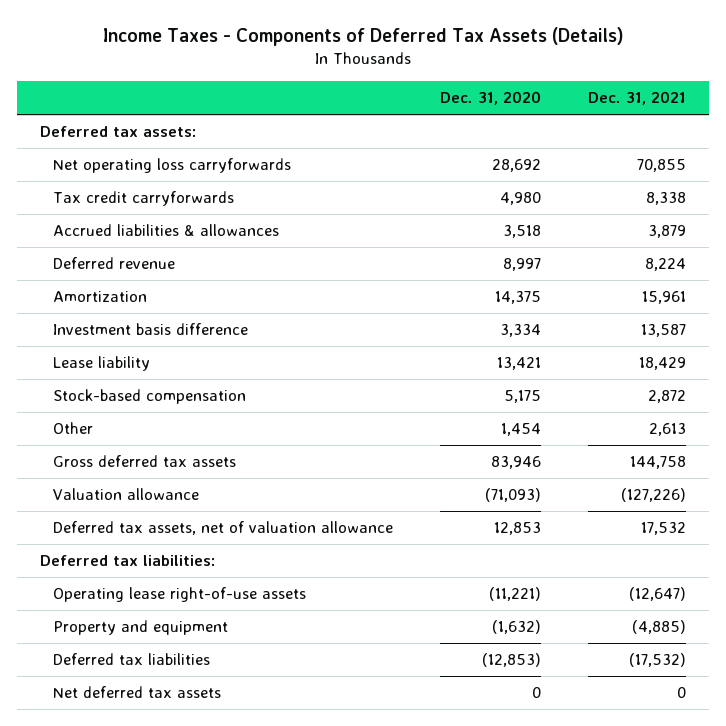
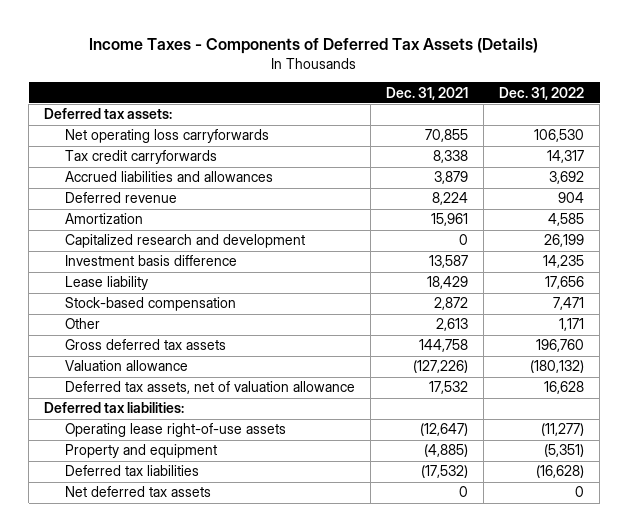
- | Dec. 31, 2020 | Dec. 31, 2021
+ | Dec. 31, 2021 | Dec. 31, 2022
- Accrued liabilities & allowances | 3,518 | 3,879
+ Accrued liabilities and allowances | 3,879 | 3,692
+ Capitalized research and development | 0 | 26,199

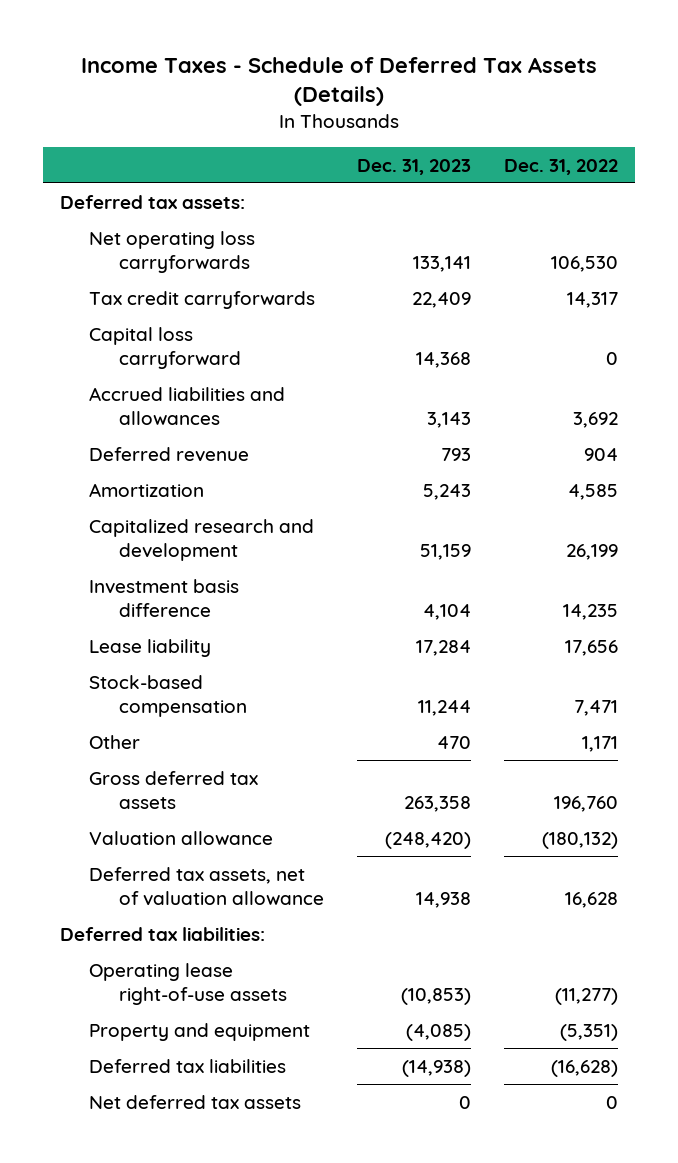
- Income Taxes - Components of Deferred Tax Assets (Details)
+ Income Taxes - Schedule of Deferred Tax Assets (Details)
- | Dec. 31, 2021 | Dec. 31, 2022
+ | Dec. 31, 2023 | Dec. 31, 2022
+ Capital loss carryforward | 14,368 | 0

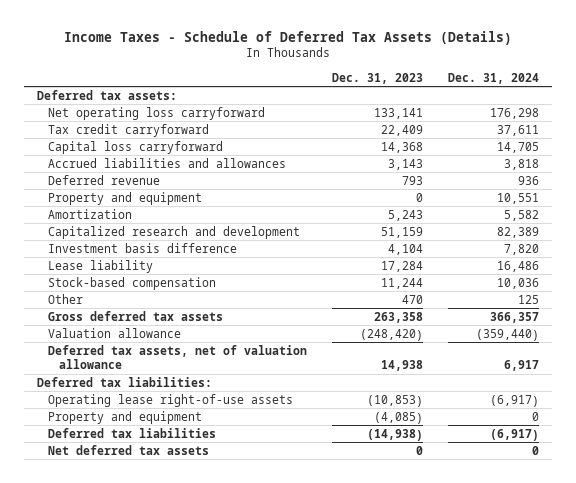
- | Dec. 31, 2023 | Dec. 31, 2022
+ | Dec. 31, 2023 | Dec. 31, 2024
- Net operating loss carryforwards | 133,141 | 106,530
- Tax credit carryforwards | 22,409 | 14,317
+ Net operating loss carryforward | 133,141 | 176,298
+ Tax credit carryforward | 22,409 | 37,611
+ Property and equipment | 0 | 10,551

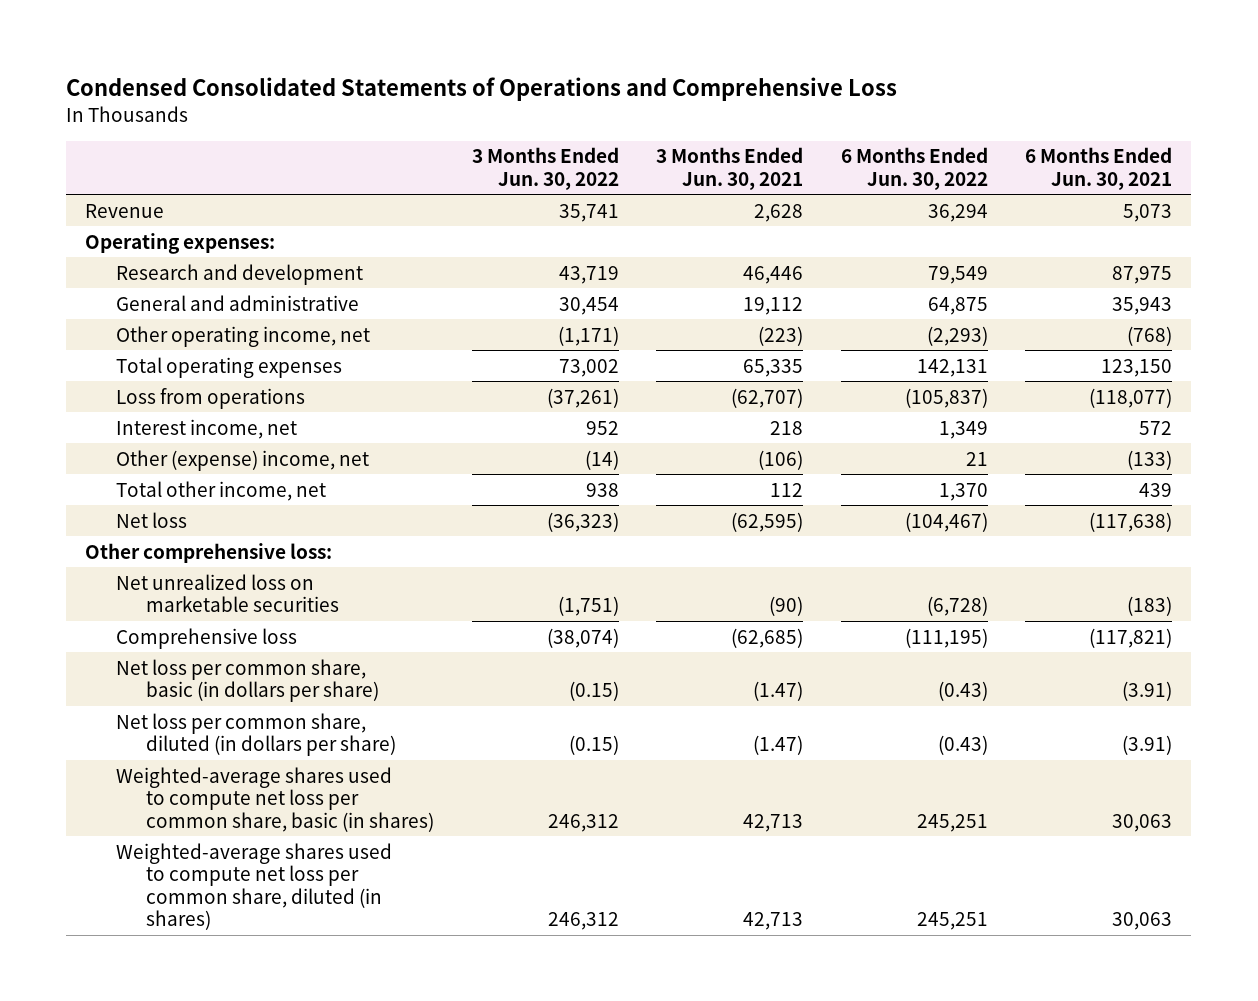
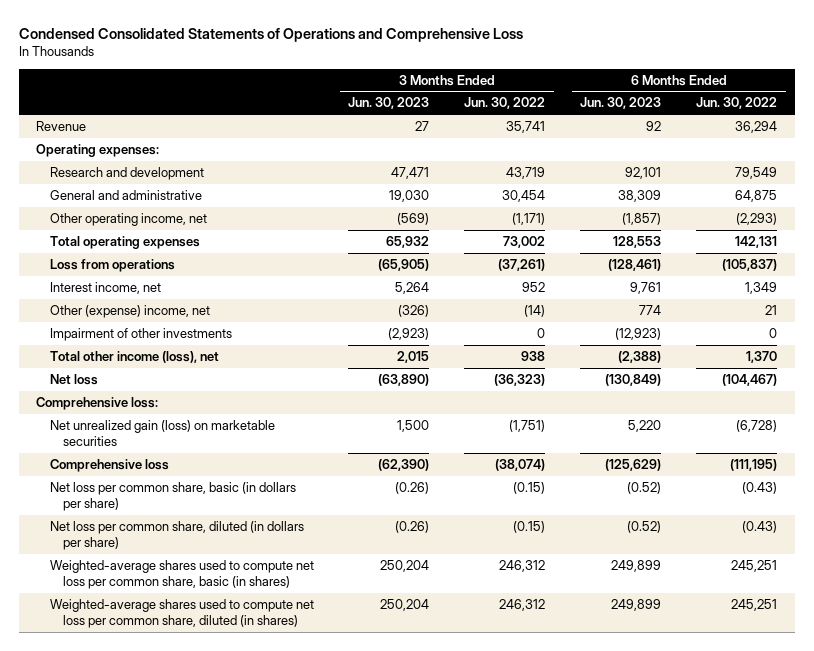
- | 3 Months Ended Jun. 30, 2022 | 3 Months Ended Jun. 30, 2021 | 6 Months Ended Jun. 30, 2022 | 6 Months Ended Jun. 30, 2021
+ | 3 Months Ended Jun. 30, 2023 | 3 Months Ended Jun. 30, 2022 | 6 Months Ended Jun. 30, 2023 | 6 Months Ended Jun. 30, 2022
- Total other income, net | 938 | 112 | 1,370 | 439
+ Impairment of other investments | (2,923) | 0 | (12,923) | 0
+ Total other income (loss), net | 2,015 | 938 | (2,388) | 1,370
- Other comprehensive loss:
- Net unrealized loss on marketable securities | (1,751) | (90) | (6,728) | (183)
+ Comprehensive loss:
+ Net unrealized gain (loss) on marketable securities | 1,500 | (1,751) | 5,220 | (6,728)

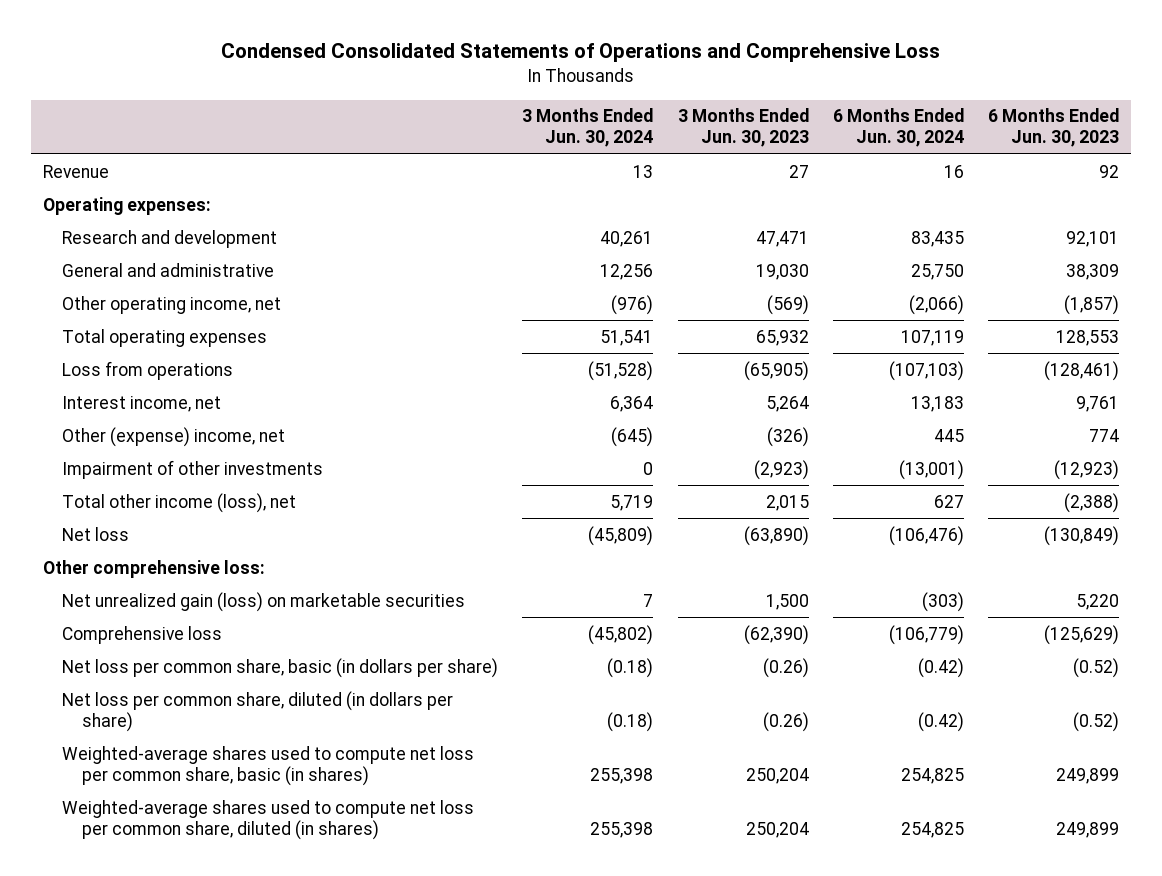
- | 3 Months Ended Jun. 30, 2023 | 3 Months Ended Jun. 30, 2022 | 6 Months Ended Jun. 30, 2023 | 6 Months Ended Jun. 30, 2022
+ | 3 Months Ended Jun. 30, 2024 | 3 Months Ended Jun. 30, 2023 | 6 Months Ended Jun. 30, 2024 | 6 Months Ended Jun. 30, 2023
- Comprehensive loss:
+ Other comprehensive loss:

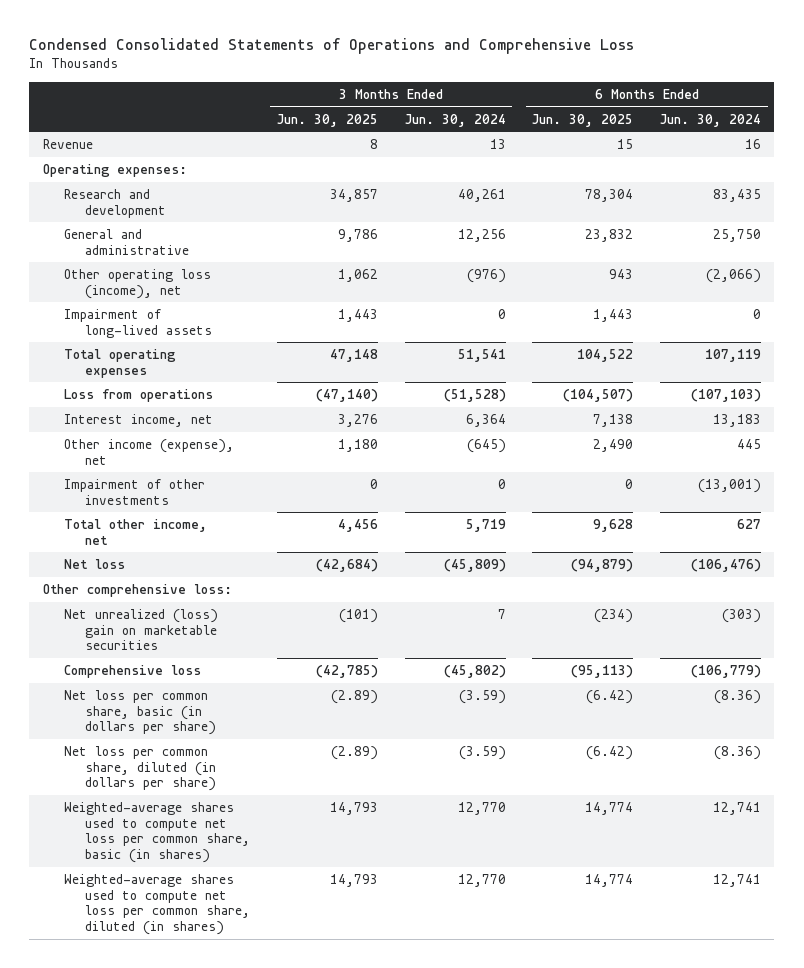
- | 3 Months Ended Jun. 30, 2024 | 3 Months Ended Jun. 30, 2023 | 6 Months Ended Jun. 30, 2024 | 6 Months Ended Jun. 30, 2023
+ | 3 Months Ended Jun. 30, 2025 | 3 Months Ended Jun. 30, 2024 | 6 Months Ended Jun. 30, 2025 | 6 Months Ended Jun. 30, 2024
- Other operating income, net | (976) | (569) | (2,066) | (1,857)
+ Other operating loss (income), net | 1,062 | (976) | 943 | (2,066)
+ Impairment of long-lived assets | 1,443 | 0 | 1,443 | 0
- Other (expense) income, net | (645) | (326) | 445 | 774
+ Other income (expense), net | 1,180 | (645) | 2,490 | 445
- Total other income (loss), net | 5,719 | 2,015 | 627 | (2,388)
+ Total other income, net | 4,456 | 5,719 | 9,628 | 627
- Net unrealized gain (loss) on marketable securities | 7 | 1,500 | (303) | 5,220
+ Net unrealized (loss) gain on marketable securities | (101) | 7 | (234) | (303)
- Net loss per common share, basic (in dollars per share) | (0.18) | (0.26) | (0.42) | (0.52)
- Net loss per common share, diluted (in dollars per share) | (0.18) | (0.26) | (0.42) | (0.52)
- Weighted-average shares used to compute net loss per common share, basic (in shares) | 255,398 | 250,204 | 254,825 | 249,899
- Weighted-average shares used to compute net loss per common share, diluted (in shares) | 255,398 | 250,204 | 254,825 | 249,899
+ Net loss per common share, basic (in dollars per share) | (2.89) | (3.59) | (6.42) | (8.36)
+ Net loss per common share, diluted (in dollars per share) | (2.89) | (3.59) | (6.42) | (8.36)
+ Weighted-average shares used to compute net loss per common share, basic (in shares) | 14,793 | 12,770 | 14,774 | 12,741
+ Weighted-average shares used to compute net loss per common share, diluted (in shares) | 14,793 | 12,770 | 14,774 | 12,741

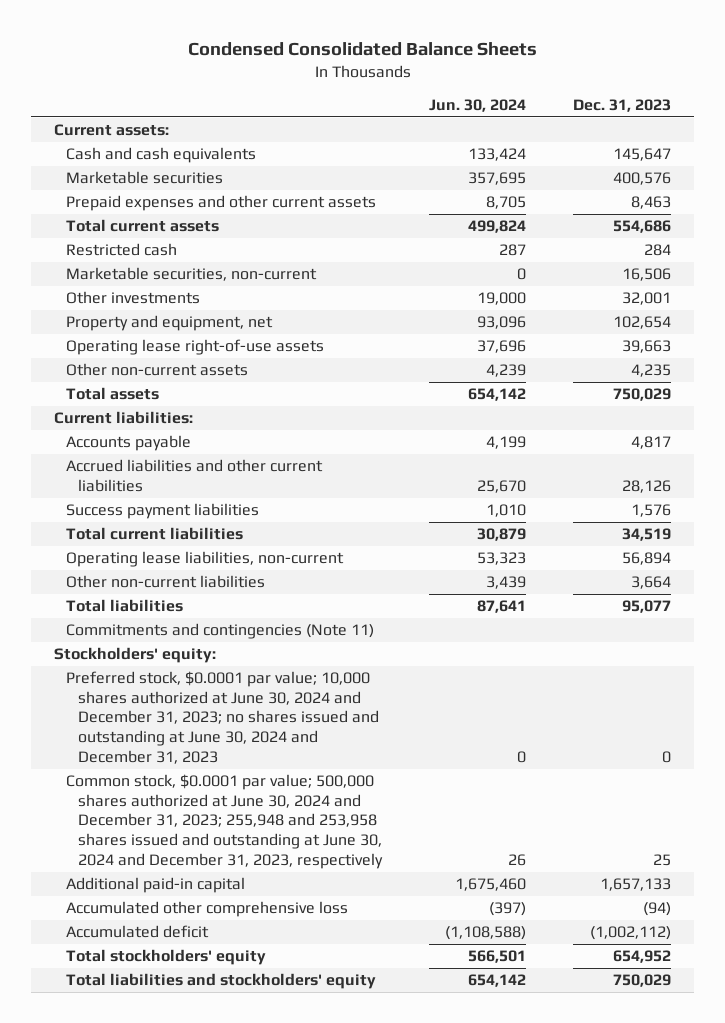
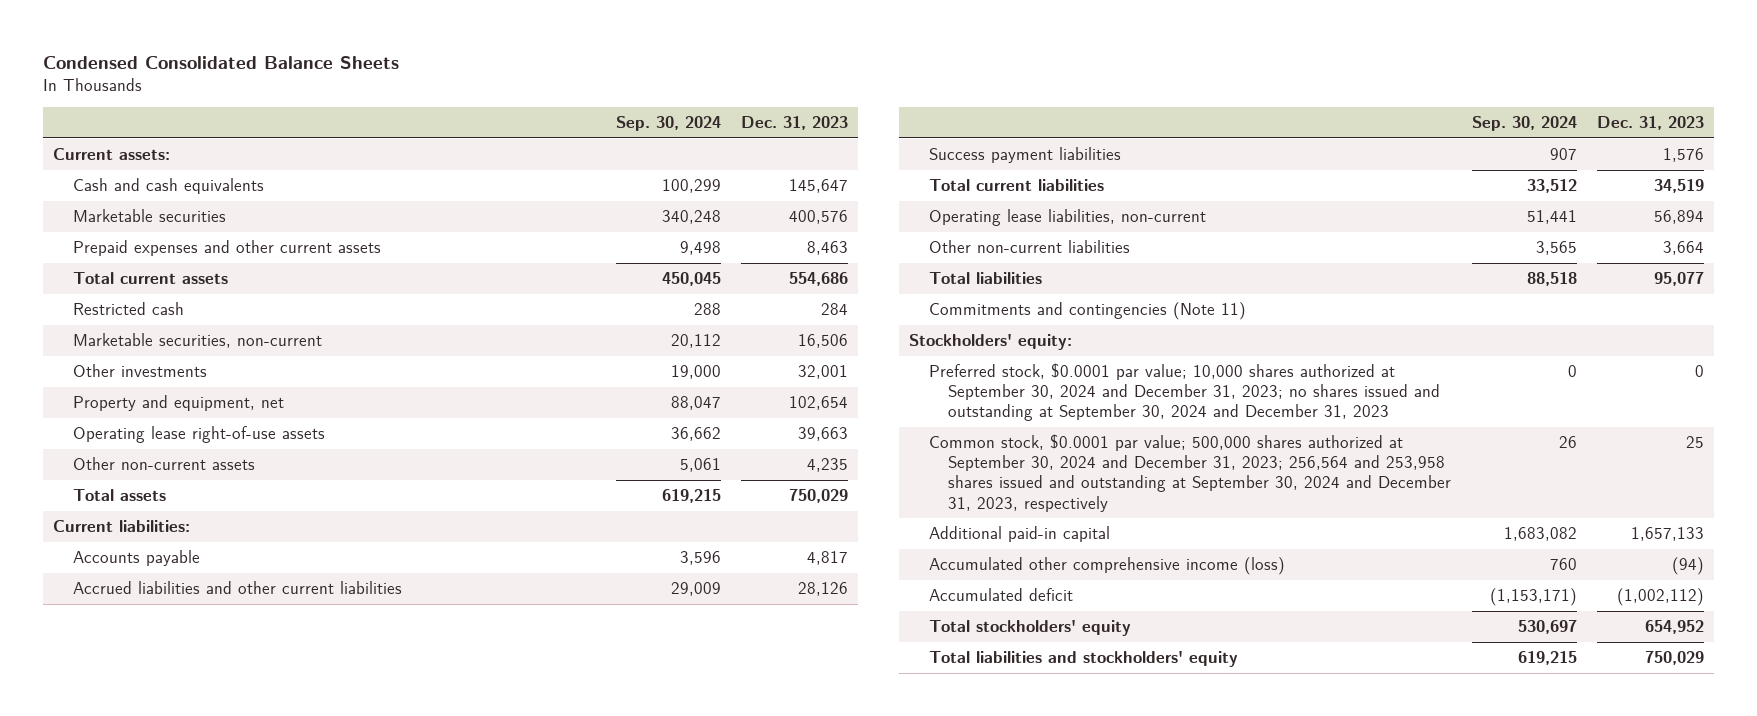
- | Jun. 30, 2024 | Dec. 31, 2023
+ | Sep. 30, 2024 | Dec. 31, 2023
- Preferred stock, $0.0001 par value; 10,000 shares authorized at June 30, 2024 and December 31, 2023; no shares issued and outstanding at June 30, 2024 and December 31, 2023 | 0 | 0
- Common stock, $0.0001 par value; 500,000 shares authorized at June 30, 2024 and December 31, 2023; 255,948 and 253,958 shares issued and outstanding at June 30, 2024 and December 31, 2023, respectively | 26 | 25
+ Preferred stock, $0.0001 par value; 10,000 shares authorized at September 30, 2024 and December 31, 2023; no shares issued and outstanding at September 30, 2024 and December 31, 2023 | 0 | 0
+ Common stock, $0.0001 par value; 500,000 shares authorized at September 30, 2024 and December 31, 2023; 256,564 and 253,958 shares issued and outstanding at September 30, 2024 and December 31, 2023, respectively | 26 | 25
- Accumulated other comprehensive loss | (397) | (94)
+ Accumulated other comprehensive income (loss) | 760 | (94)

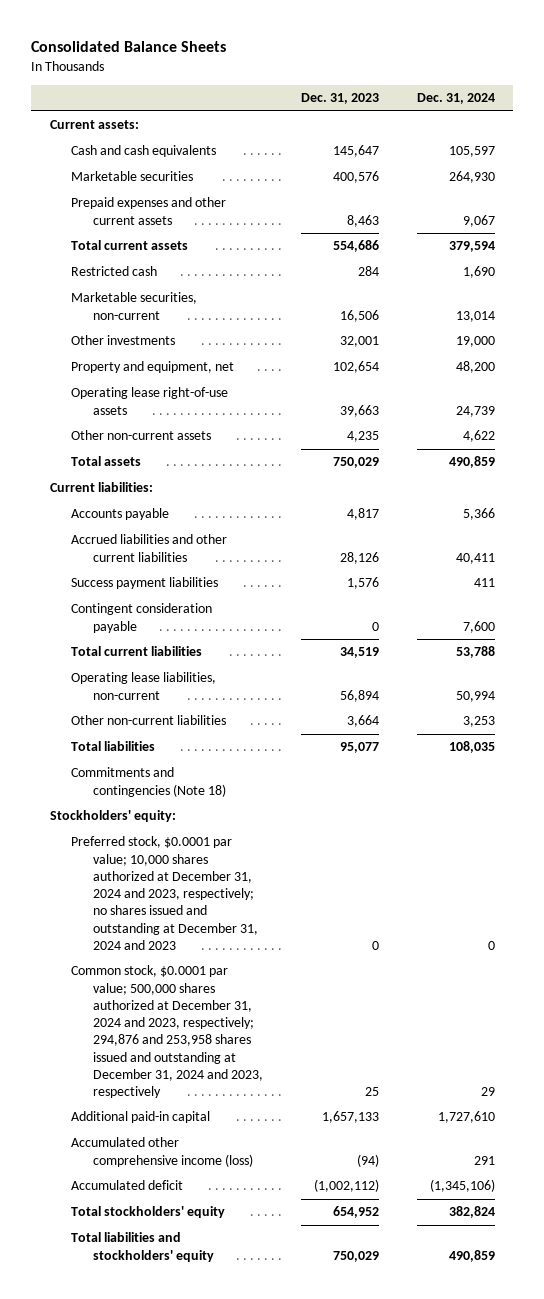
- Condensed Consolidated Balance Sheets
+ Consolidated Balance Sheets
- | Sep. 30, 2024 | Dec. 31, 2023
+ | Dec. 31, 2023 | Dec. 31, 2024
+ Contingent consideration payable | 0 | 7,600
- Commitments and contingencies (Note 11)
+ Commitments and contingencies (Note 18)
- Preferred stock, $0.0001 par value; 10,000 shares authorized at September 30, 2024 and December 31, 2023; no shares issued and outstanding at September 30, 2024 and December 31, 2023 | 0 | 0
- Common stock, $0.0001 par value; 500,000 shares authorized at September 30, 2024 and December 31, 2023; 256,564 and 253,958 shares issued and outstanding at September 30, 2024 and December 31, 2023, respectively | 26 | 25
+ Preferred stock, $0.0001 par value; 10,000 shares authorized at December 31, 2024 and 2023, respectively; no shares issued and outstanding at December 31, 2024 and 2023 | 0 | 0
+ Common stock, $0.0001 par value; 500,000 shares authorized at December 31, 2024 and 2023, respectively; 294,876 and 253,958 shares issued and outstanding at December 31, 2024 and 2023, respectively | 25 | 29

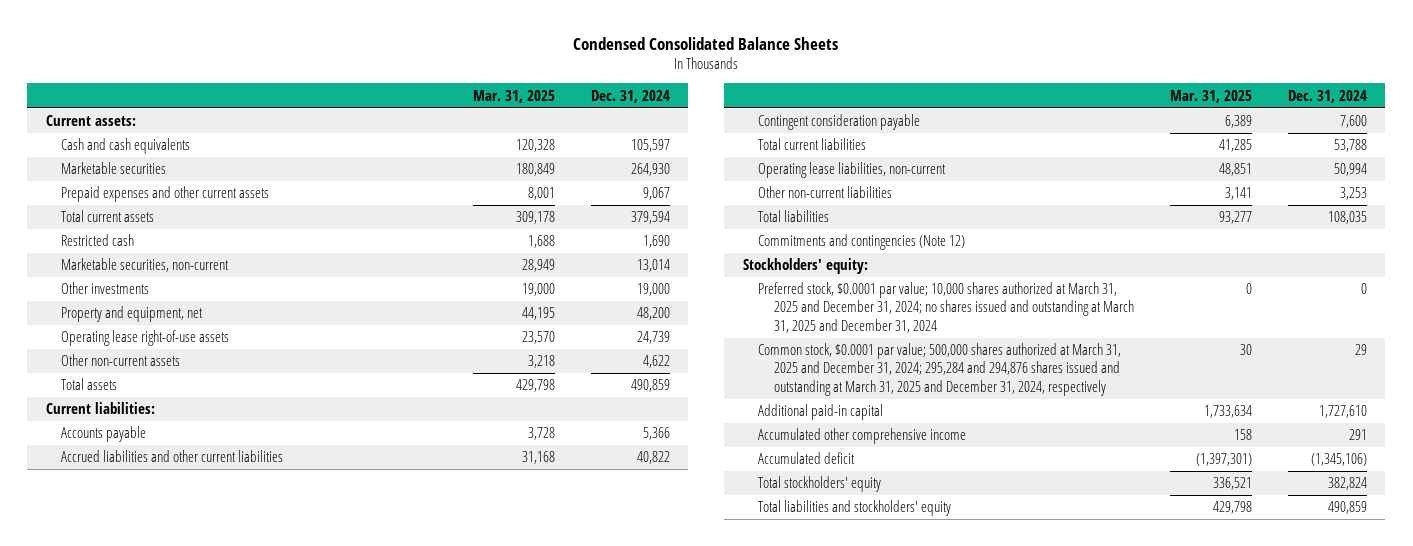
- Consolidated Balance Sheets
+ Condensed Consolidated Balance Sheets
- | Dec. 31, 2023 | Dec. 31, 2024
+ | Mar. 31, 2025 | Dec. 31, 2024
- Accrued liabilities and other current liabilities | 28,126 | 40,411
- Success payment liabilities | 1,576 | 411
+ Accrued liabilities and other current liabilities | 31,168 | 40,822
- Commitments and contingencies (Note 18)
+ Commitments and contingencies (Note 12)
- Preferred stock, $0.0001 par value; 10,000 shares authorized at December 31, 2024 and 2023, respectively; no shares issued and outstanding at December 31, 2024 and 2023 | 0 | 0
- Common stock, $0.0001 par value; 500,000 shares authorized at December 31, 2024 and 2023, respectively; 294,876 and 253,958 shares issued and outstanding at December 31, 2024 and 2023, respectively | 25 | 29
+ Preferred stock, $0.0001 par value; 10,000 shares authorized at March 31, 2025 and December 31, 2024; no shares issued and outstanding at March 31, 2025 and December 31, 2024 | 0 | 0
+ Common stock, $0.0001 par value; 500,000 shares authorized at March 31, 2025 and December 31, 2024; 295,284 and 294,876 shares issued and outstanding at March 31, 2025 and December 31, 2024, respectively | 30 | 29
- Accumulated other comprehensive income (loss) | (94) | 291
+ Accumulated other comprehensive income | 158 | 291

